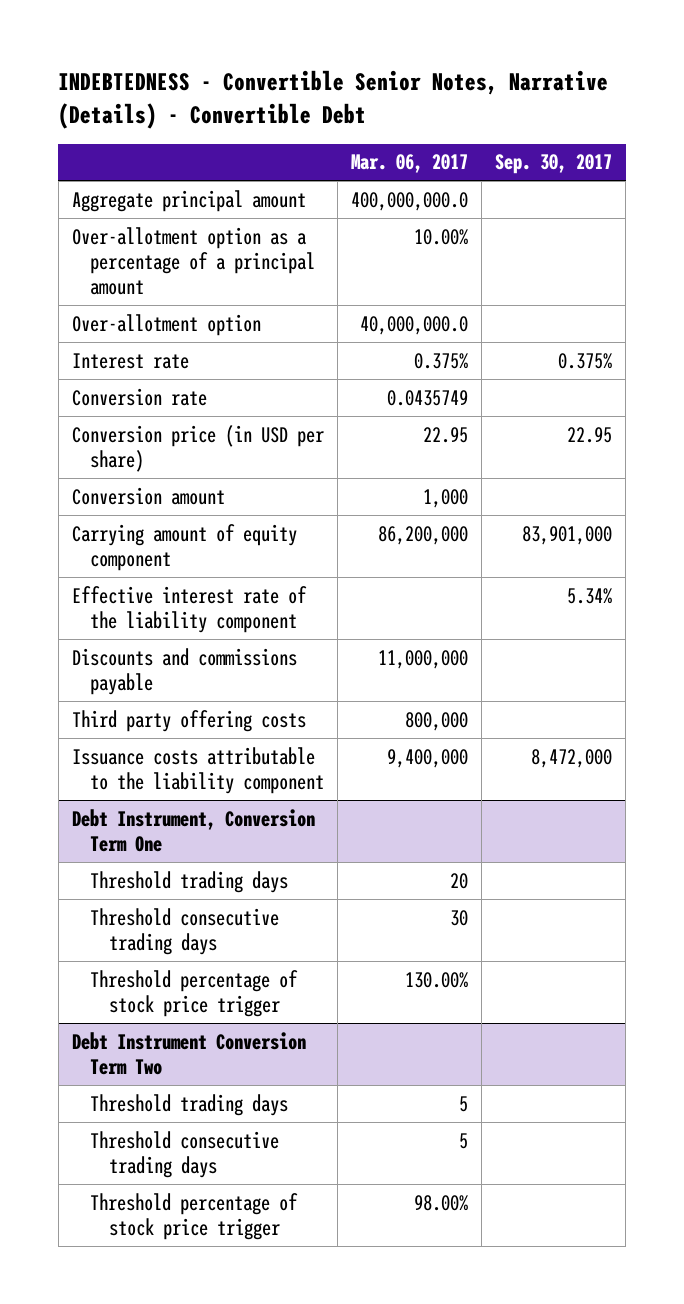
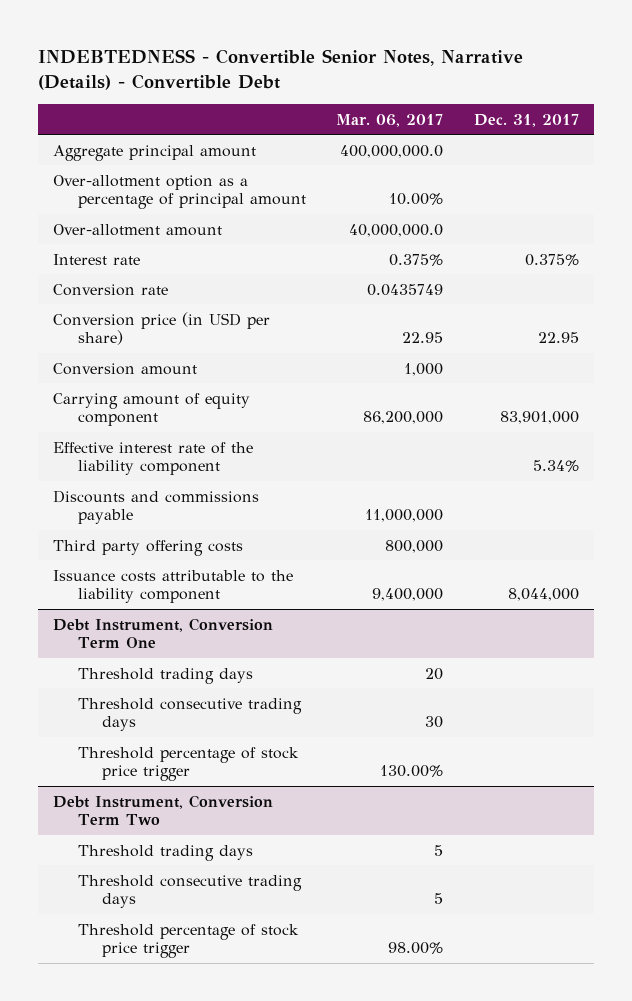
- | Mar. 06, 2017 | Sep. 30, 2017
+ | Mar. 06, 2017 | Dec. 31, 2017
- Over-allotment option as a percentage of a principal amount | 10.00% |
- Over-allotment option | 40,000,000.0 |
+ Over-allotment option as a percentage of principal amount | 10.00% |
+ Over-allotment amount | 40,000,000.0 |
- Debt Instrument Conversion Term Two
+ Debt Instrument, Conversion Term Two

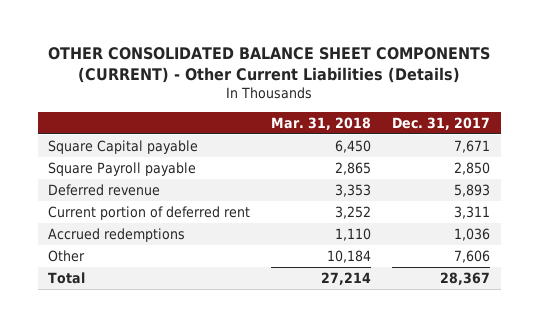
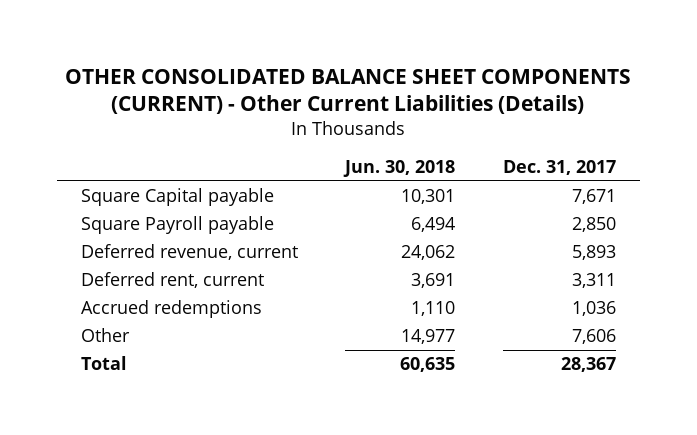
- | Mar. 31, 2018 | Dec. 31, 2017
+ | Jun. 30, 2018 | Dec. 31, 2017
- Deferred revenue | 3,353 | 5,893
- Current portion of deferred rent | 3,252 | 3,311
+ Deferred revenue, current | 24,062 | 5,893
+ Deferred rent, current | 3,691 | 3,311

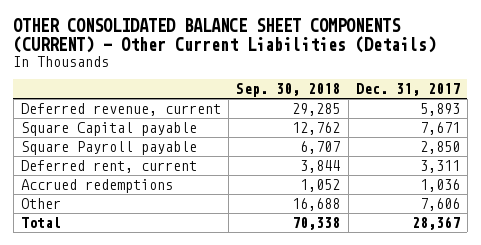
- | Jun. 30, 2018 | Dec. 31, 2017
+ | Sep. 30, 2018 | Dec. 31, 2017
moved up: Deferred revenue, current | 29,285 | 5,893

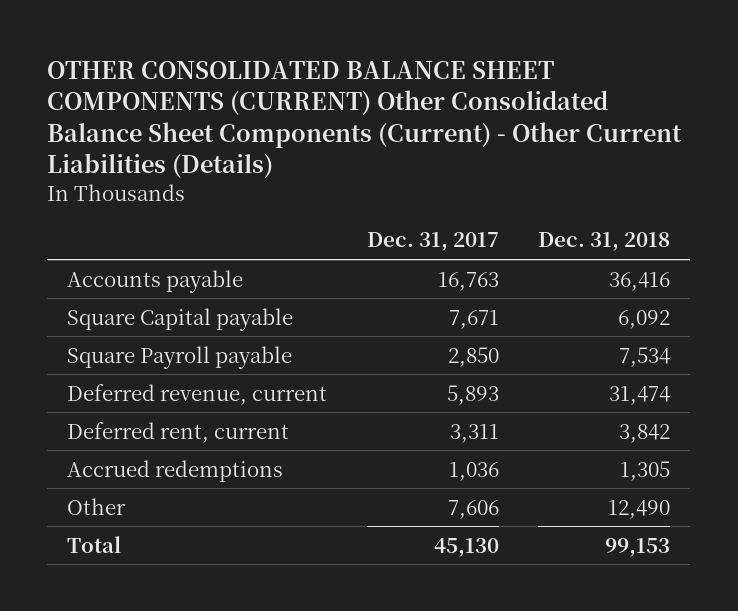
- OTHER CONSOLIDATED BALANCE SHEET COMPONENTS (CURRENT) - Other Current Liabilities (Details)
+ OTHER CONSOLIDATED BALANCE SHEET COMPONENTS (CURRENT) Other Consolidated Balance Sheet Components (Current) - Other Current Liabilities (Details)
- | Sep. 30, 2018 | Dec. 31, 2017
+ | Dec. 31, 2017 | Dec. 31, 2018
+ Accounts payable | 16,763 | 36,416
moved down: Deferred revenue, current | 5,893 | 31,474
- Total | 70,338 | 28,367
+ Total | 45,130 | 99,153

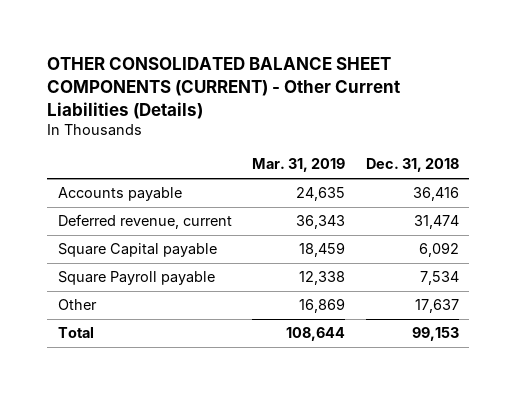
- OTHER CONSOLIDATED BALANCE SHEET COMPONENTS (CURRENT) Other Consolidated Balance Sheet Components (Current) - Other Current Liabilities (Details)
+ OTHER CONSOLIDATED BALANCE SHEET COMPONENTS (CURRENT) - Other Current Liabilities (Details)
- | Dec. 31, 2017 | Dec. 31, 2018
+ | Mar. 31, 2019 | Dec. 31, 2018
moved up: Deferred revenue, current | 36,343 | 31,474
- Deferred rent, current | 3,311 | 3,842
- Accrued redemptions | 1,036 | 1,305
- Other | 7,606 | 12,490
+ Other | 16,869 | 17,637

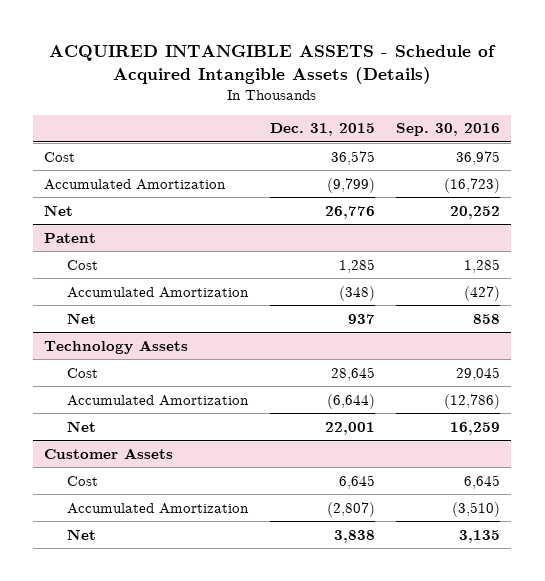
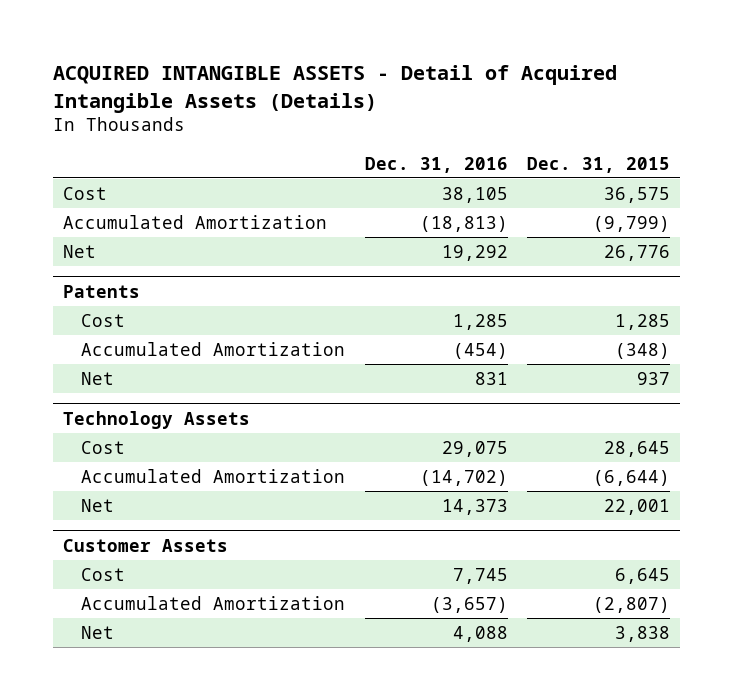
- ACQUIRED INTANGIBLE ASSETS - Schedule of Acquired Intangible Assets (Details)
+ ACQUIRED INTANGIBLE ASSETS - Detail of Acquired Intangible Assets (Details)
- | Dec. 31, 2015 | Sep. 30, 2016
+ | Dec. 31, 2016 | Dec. 31, 2015
- Patent
+ Patents

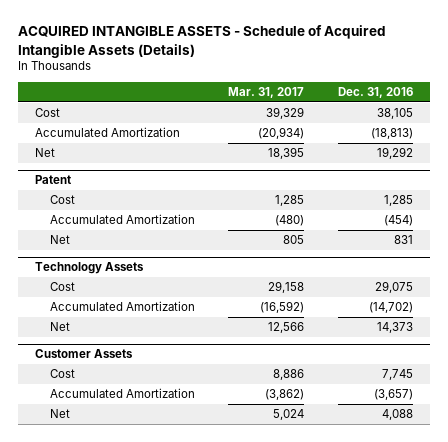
- ACQUIRED INTANGIBLE ASSETS - Detail of Acquired Intangible Assets (Details)
+ ACQUIRED INTANGIBLE ASSETS - Schedule of Acquired Intangible Assets (Details)
- | Dec. 31, 2016 | Dec. 31, 2015
+ | Mar. 31, 2017 | Dec. 31, 2016
- Patents
+ Patent

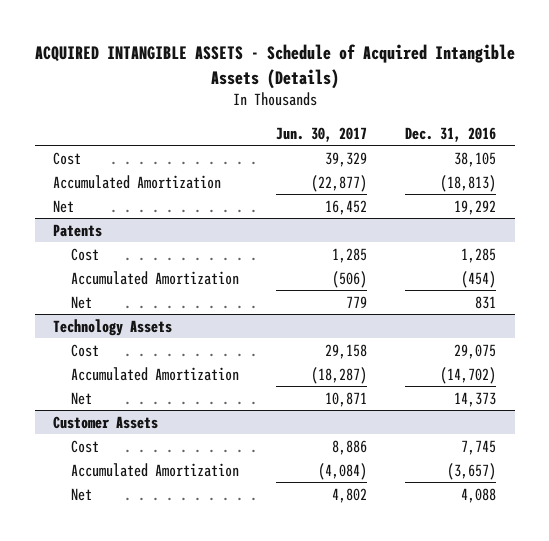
- | Mar. 31, 2017 | Dec. 31, 2016
+ | Jun. 30, 2017 | Dec. 31, 2016
- Patent
+ Patents

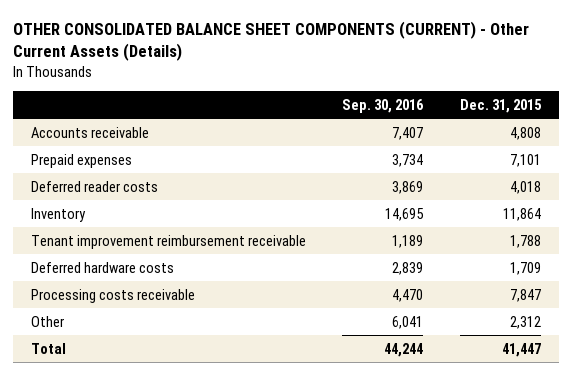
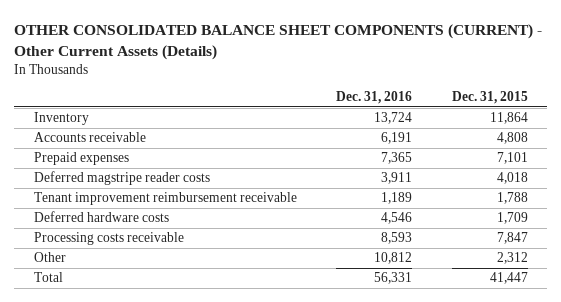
- | Sep. 30, 2016 | Dec. 31, 2015
+ | Dec. 31, 2016 | Dec. 31, 2015
moved up: Inventory | 13,724 | 11,864
- Deferred reader costs | 3,869 | 4,018
+ Deferred magstripe reader costs | 3,911 | 4,018

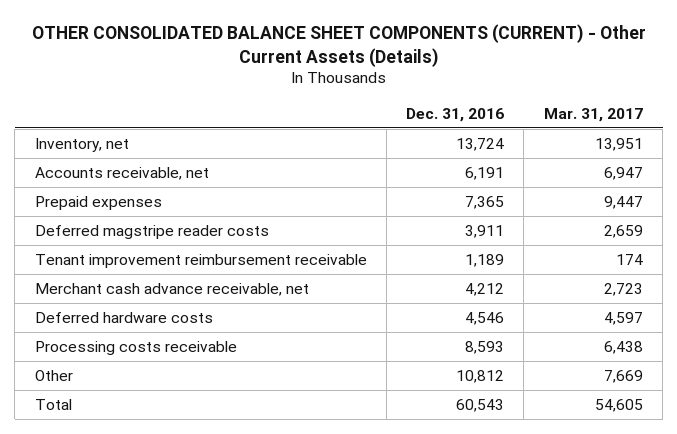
- | Dec. 31, 2016 | Dec. 31, 2015
+ | Dec. 31, 2016 | Mar. 31, 2017
- Inventory | 13,724 | 11,864
- Accounts receivable | 6,191 | 4,808
+ Inventory, net | 13,724 | 13,951
+ Accounts receivable, net | 6,191 | 6,947
+ Merchant cash advance receivable, net | 4,212 | 2,723
- Total | 56,331 | 41,447
+ Total | 60,543 | 54,605

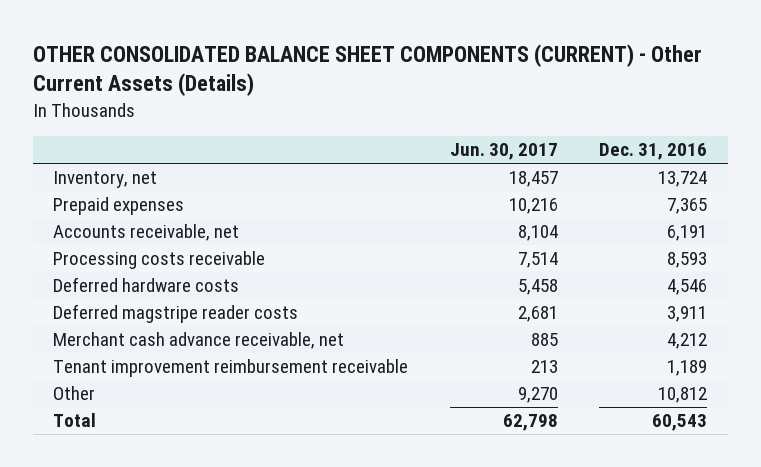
- | Dec. 31, 2016 | Mar. 31, 2017
+ | Jun. 30, 2017 | Dec. 31, 2016
moved down: Accounts receivable, net | 8,104 | 6,191
moved up: Processing costs receivable | 7,514 | 8,593
moved up: Deferred hardware costs | 5,458 | 4,546
moved down: Tenant improvement reimbursement receivable | 213 | 1,189

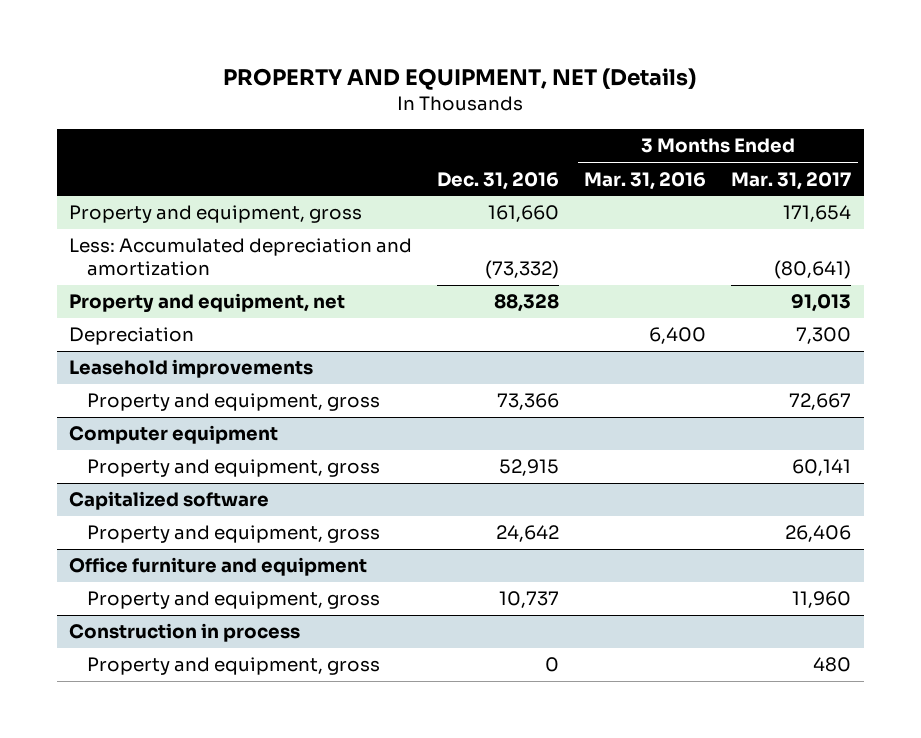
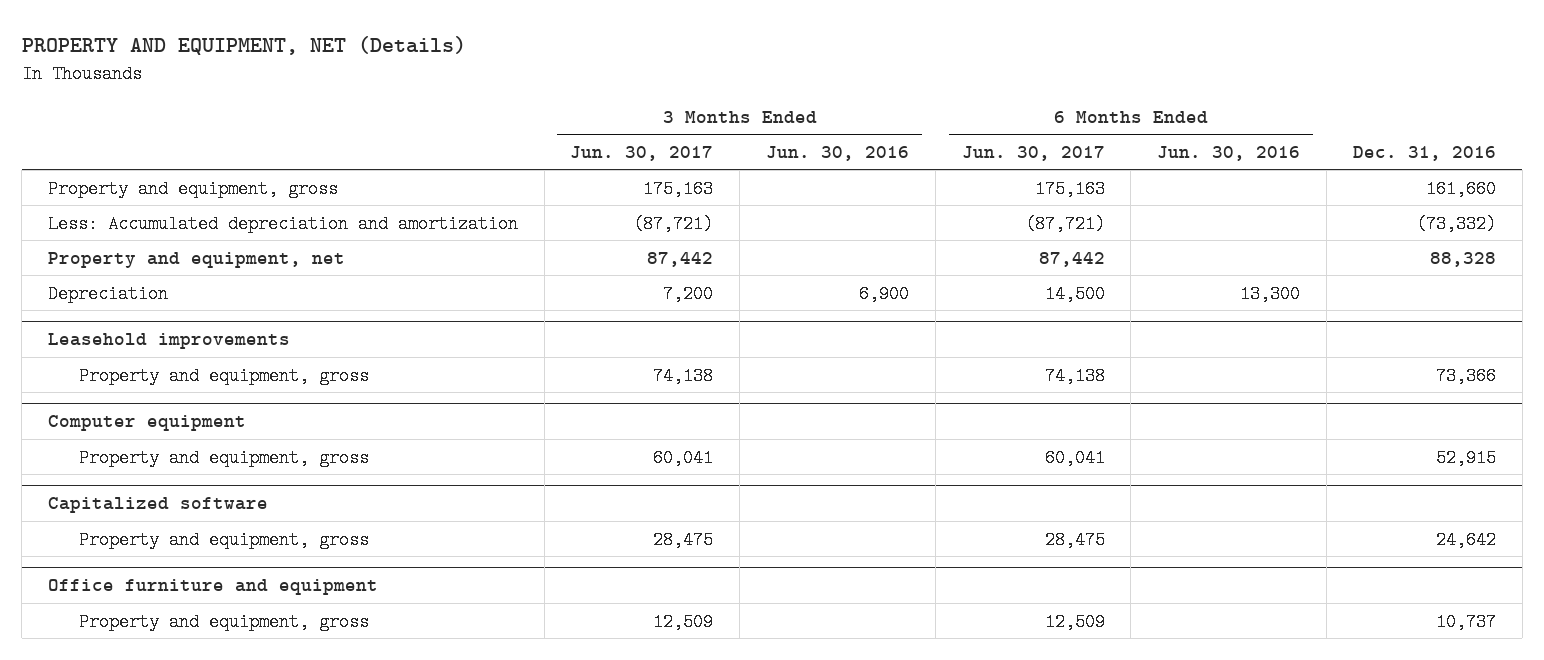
- | Dec. 31, 2016 | 3 Months Ended Mar. 31, 2016 | 3 Months Ended Mar. 31, 2017
+ | 3 Months Ended Jun. 30, 2017 | 3 Months Ended Jun. 30, 2016 | 6 Months Ended Jun. 30, 2017 | 6 Months Ended Jun. 30, 2016 | Dec. 31, 2016
- Construction in process
- Property and equipment, gross | 0 | | 480

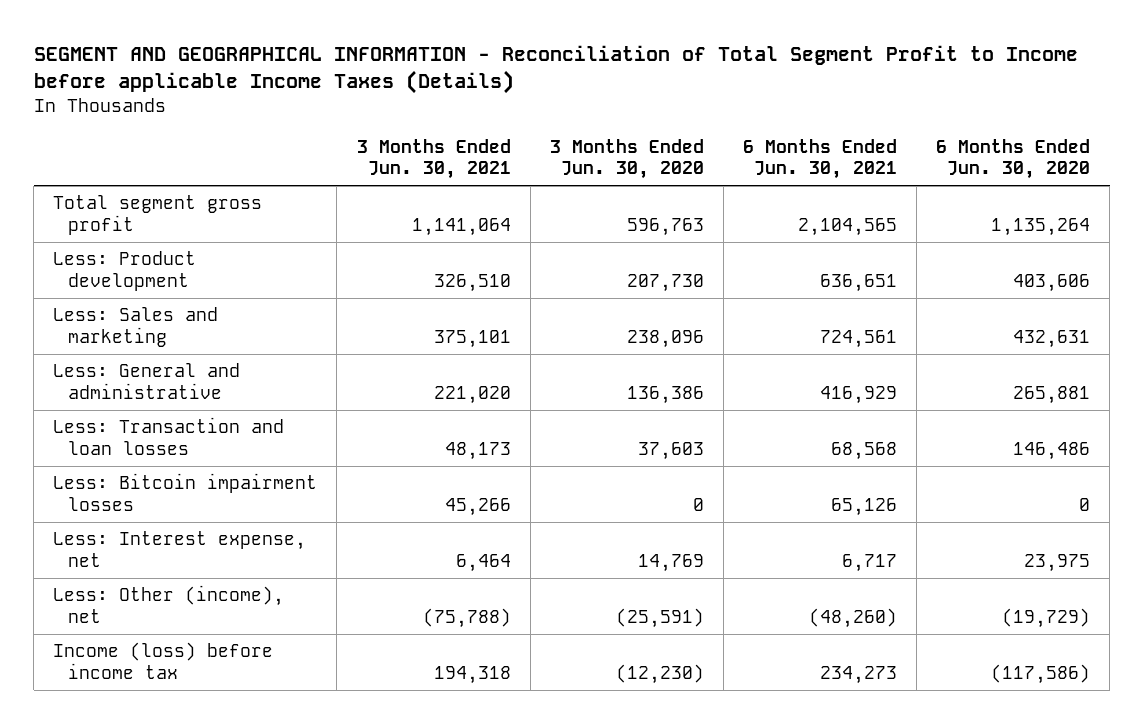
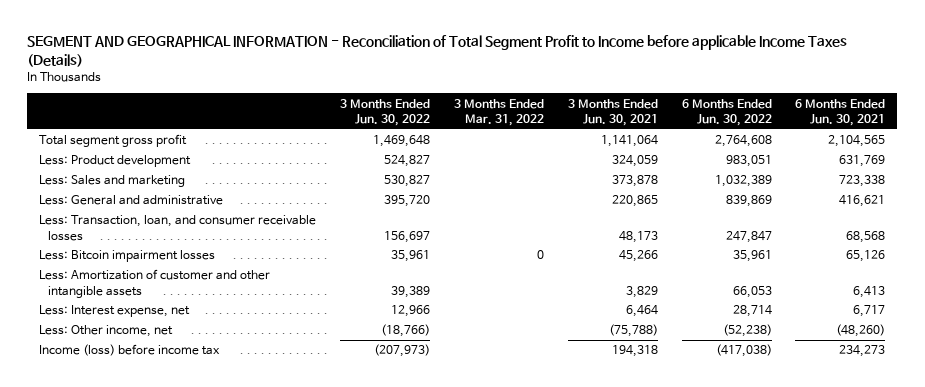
- | 3 Months Ended Jun. 30, 2021 | 3 Months Ended Jun. 30, 2020 | 6 Months Ended Jun. 30, 2021 | 6 Months Ended Jun. 30, 2020
+ | 3 Months Ended Jun. 30, 2022 | 3 Months Ended Mar. 31, 2022 | 3 Months Ended Jun. 30, 2021 | 6 Months Ended Jun. 30, 2022 | 6 Months Ended Jun. 30, 2021
- Less: Product development | 326,510 | 207,730 | 636,651 | 403,606
- Less: Sales and marketing | 375,101 | 238,096 | 724,561 | 432,631
- Less: General and administrative | 221,020 | 136,386 | 416,929 | 265,881
- Less: Transaction and loan losses | 48,173 | 37,603 | 68,568 | 146,486
+ Less: Product development | 524,827 | | 324,059 | 983,051 | 631,769
+ Less: Sales and marketing | 530,827 | | 373,878 | 1,032,389 | 723,338
+ Less: General and administrative | 395,720 | | 220,865 | 839,869 | 416,621
+ Less: Transaction, loan, and consumer receivable losses | 156,697 | | 48,173 | 247,847 | 68,568
+ Less: Amortization of customer and other intangible assets | 39,389 | | 3,829 | 66,053 | 6,413
- Less: Other (income), net | (75,788) | (25,591) | (48,260) | (19,729)
+ Less: Other income, net | (18,766) | | (75,788) | (52,238) | (48,260)

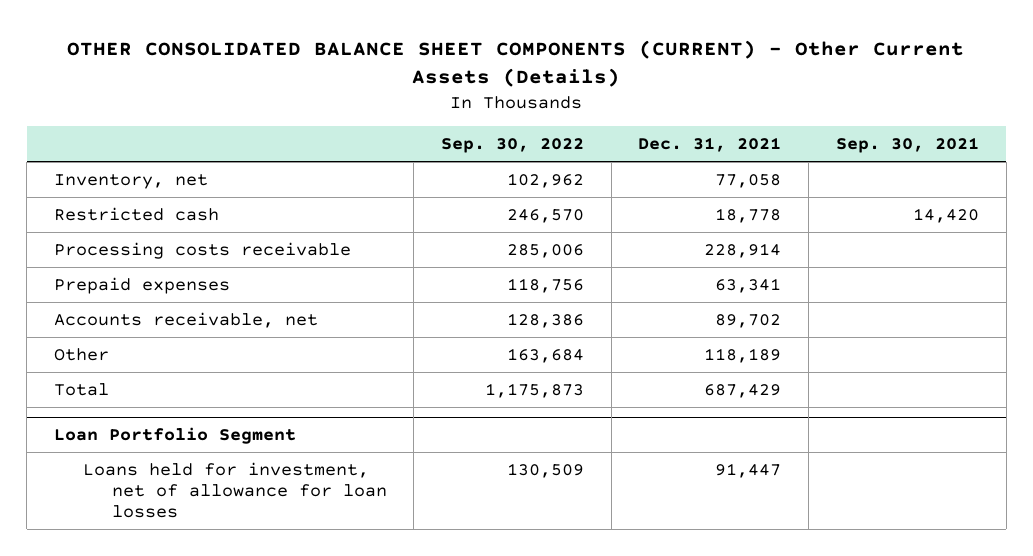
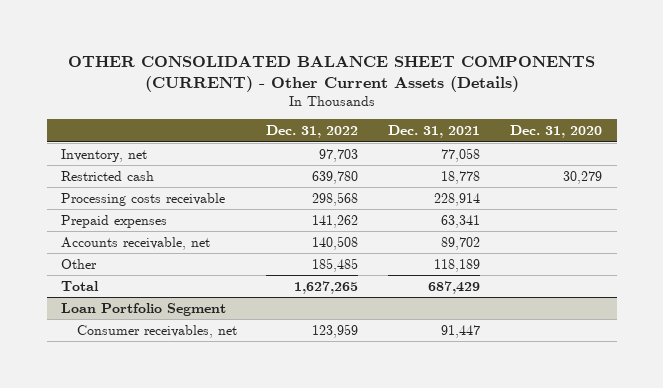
- | Sep. 30, 2022 | Dec. 31, 2021 | Sep. 30, 2021
+ | Dec. 31, 2022 | Dec. 31, 2021 | Dec. 31, 2020
@ Loan Portfolio Segment
- Loans held for investment, net of allowance for loan losses | 130,509 | 91,447 |
+ Consumer receivables, net | 123,959 | 91,447 |

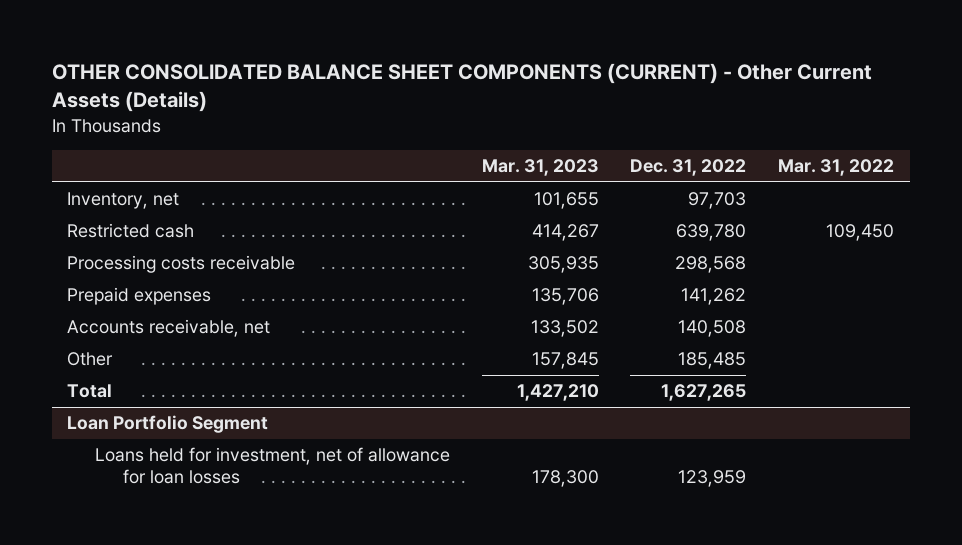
- | Dec. 31, 2022 | Dec. 31, 2021 | Dec. 31, 2020
+ | Mar. 31, 2023 | Dec. 31, 2022 | Mar. 31, 2022
@ Loan Portfolio Segment
- Consumer receivables, net | 123,959 | 91,447 |
+ Loans held for investment, net of allowance for loan losses | 178,300 | 123,959 |

